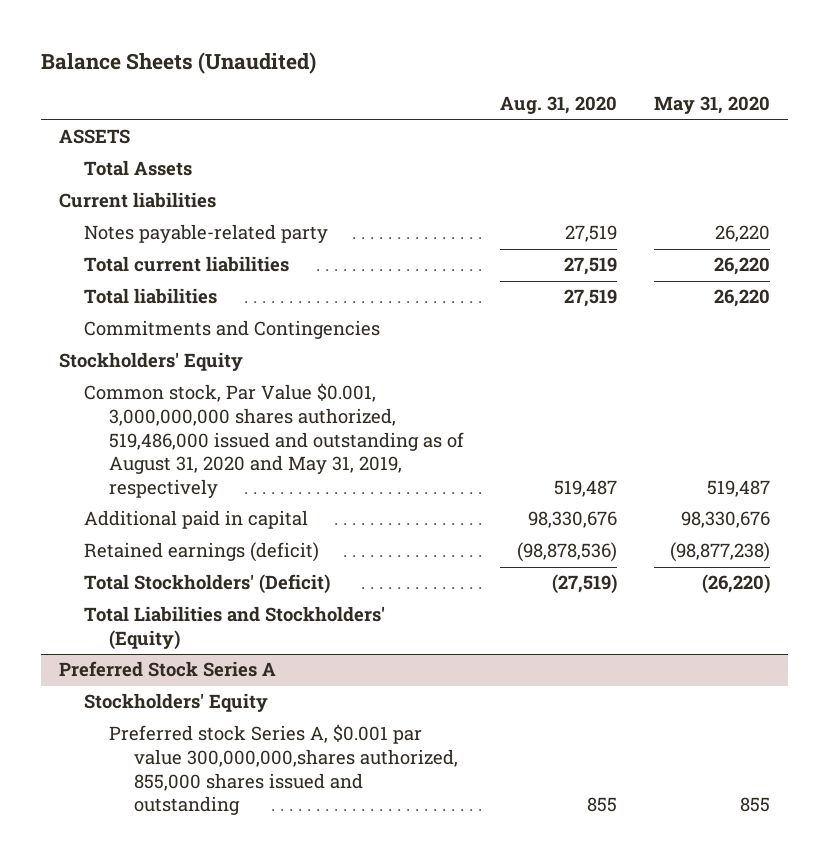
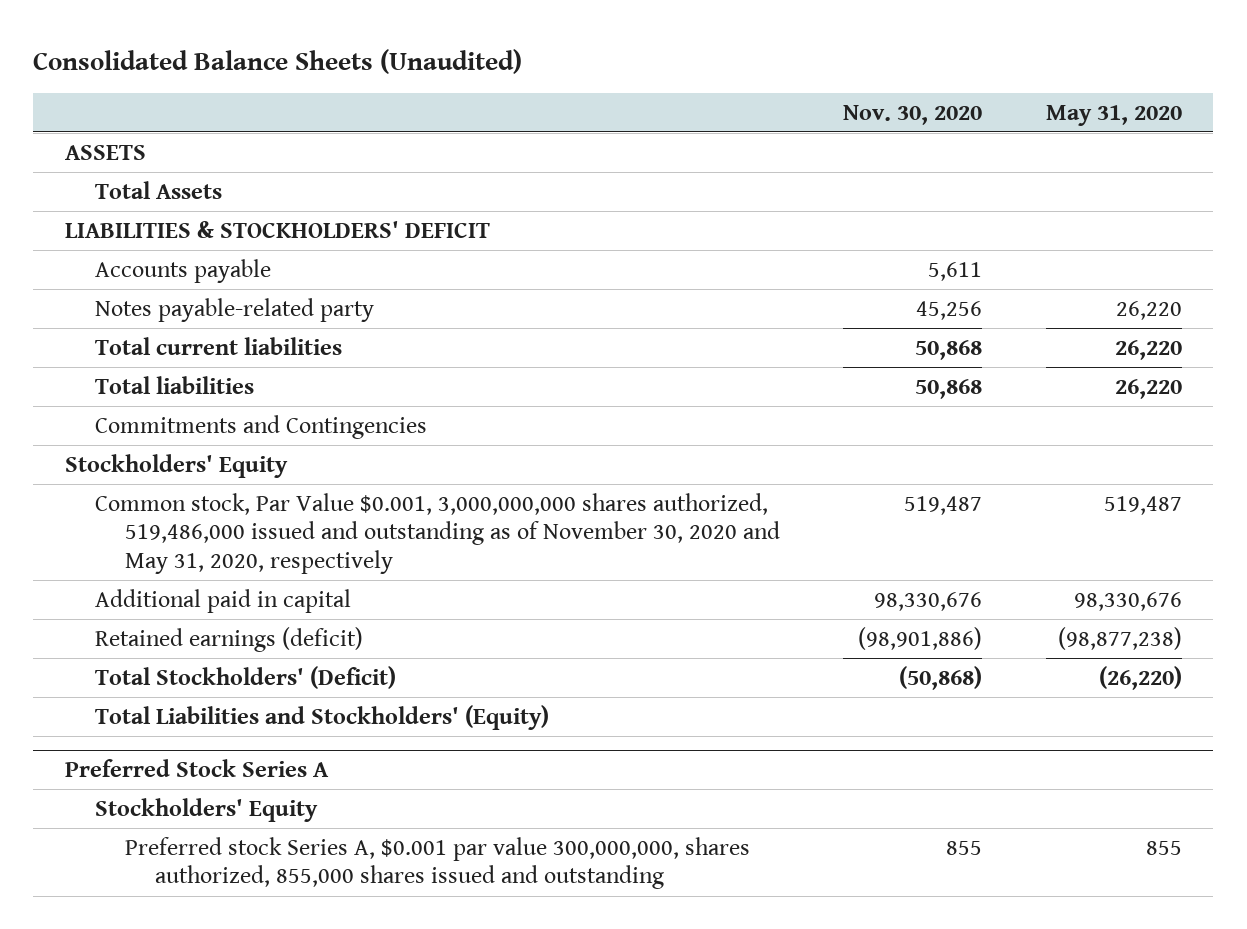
- Balance Sheets (Unaudited)
+ Consolidated Balance Sheets (Unaudited)
- | Aug. 31, 2020 | May 31, 2020
+ | Nov. 30, 2020 | May 31, 2020
- Current liabilities
+ LIABILITIES & STOCKHOLDERS' DEFICIT
+ Accounts payable | 5,611 |
- Common stock, Par Value $0.001, 3,000,000,000 shares authorized, 519,486,000 issued and outstanding as of August 31, 2020 and May 31, 2019, respectively | 519,487 | 519,487
+ Common stock, Par Value $0.001, 3,000,000,000 shares authorized, 519,486,000 issued and outstanding as of November 30, 2020 and May 31, 2020, respectively | 519,487 | 519,487
@ Preferred Stock Series A
- Preferred stock Series A, $0.001 par value 300,000,000,shares authorized, 855,000 shares issued and outstanding | 855 | 855
+ Preferred stock Series A, $0.001 par value 300,000,000, shares authorized, 855,000 shares issued and outstanding | 855 | 855

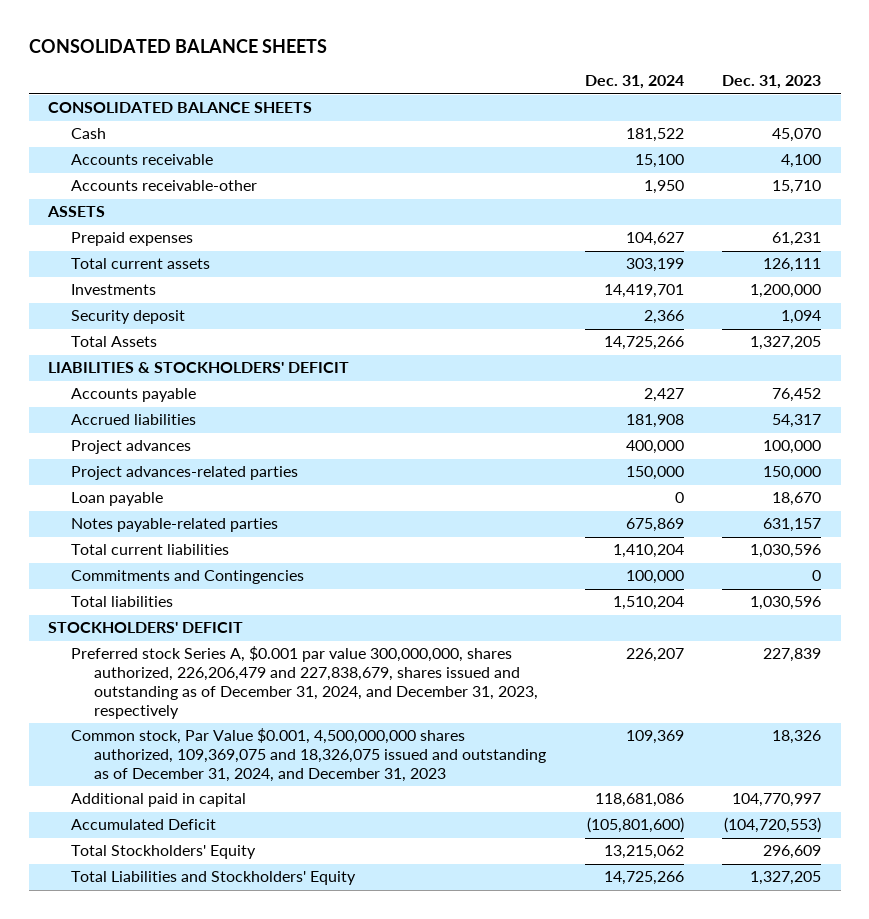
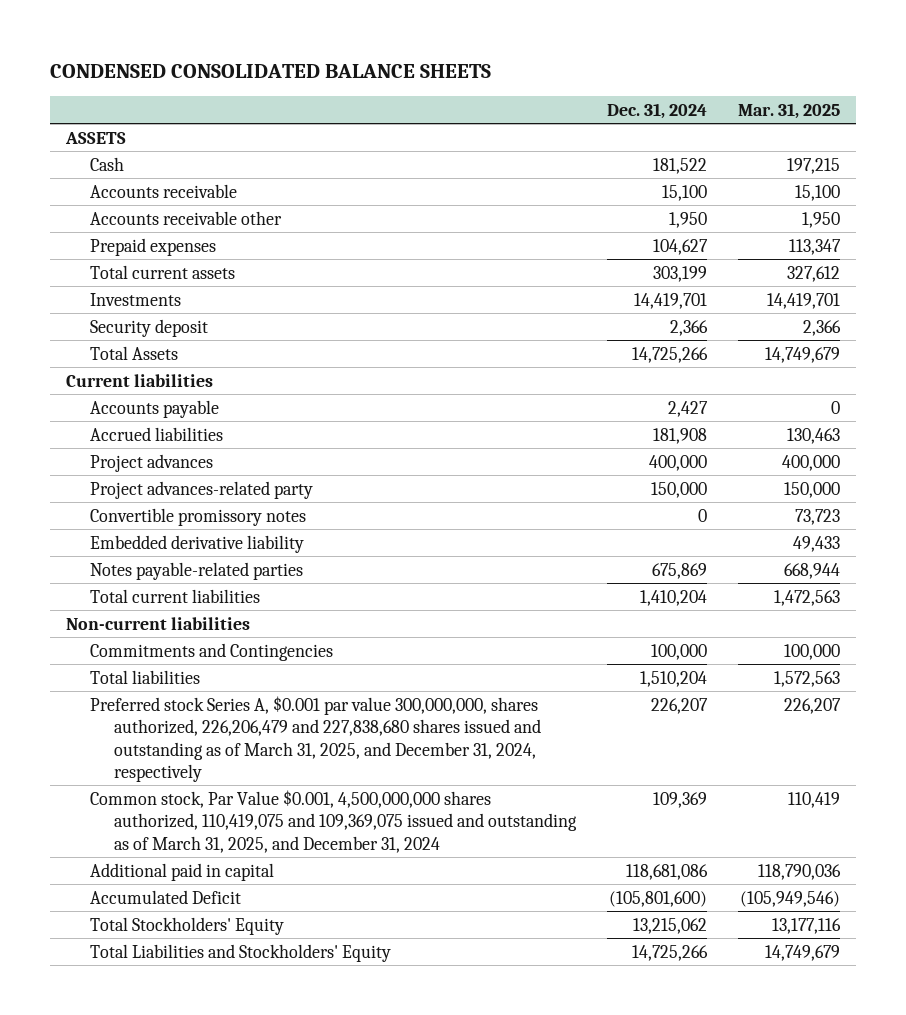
- CONSOLIDATED BALANCE SHEETS
+ CONDENSED CONSOLIDATED BALANCE SHEETS
- | Dec. 31, 2024 | Dec. 31, 2023
+ | Dec. 31, 2024 | Mar. 31, 2025
- CONSOLIDATED BALANCE SHEETS
moved up: ASSETS
- Accounts receivable-other | 1,950 | 15,710
+ Accounts receivable other | 1,950 | 1,950
- LIABILITIES & STOCKHOLDERS' DEFICIT
+ Current liabilities
- Project advances-related parties | 150,000 | 150,000
- Loan payable | 0 | 18,670
+ Project advances-related party | 150,000 | 150,000
+ Convertible promissory notes | 0 | 73,723
+ Embedded derivative liability | | 49,433
+ Non-current liabilities
- STOCKHOLDERS' DEFICIT
- Preferred stock Series A, $0.001 par value 300,000,000, shares authorized, 226,206,479 and 227,838,679, shares issued and outstanding as of December 31, 2024, and December 31, 2023, respectively | 226,207 | 227,839
- Common stock, Par Value $0.001, 4,500,000,000 shares authorized, 109,369,075 and 18,326,075 issued and outstanding as of December 31, 2024, and December 31, 2023 | 109,369 | 18,326
+ Preferred stock Series A, $0.001 par value 300,000,000, shares authorized, 226,206,479 and 227,838,680 shares issued and outstanding as of March 31, 2025, and December 31, 2024, respectively | 226,207 | 226,207
+ Common stock, Par Value $0.001, 4,500,000,000 shares authorized, 110,419,075 and 109,369,075 issued and outstanding as of March 31, 2025, and December 31, 2024 | 109,369 | 110,419

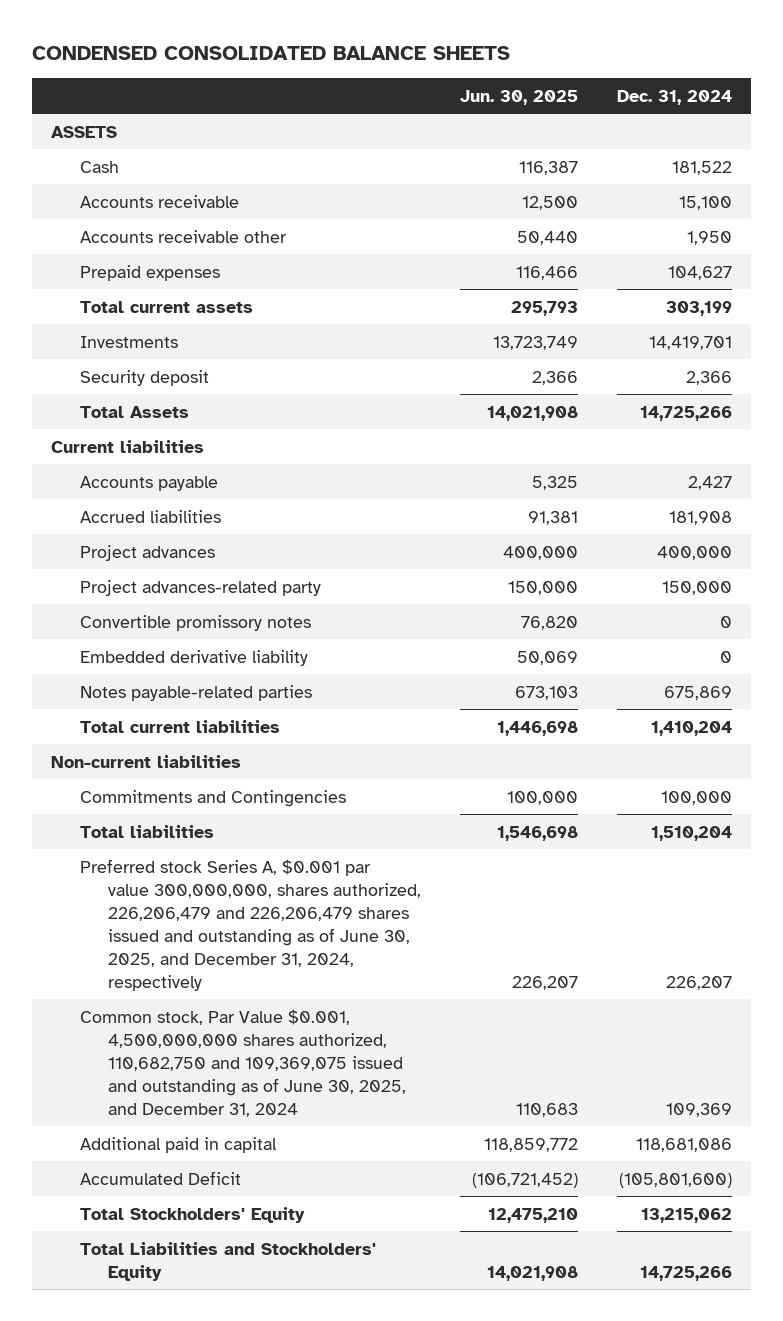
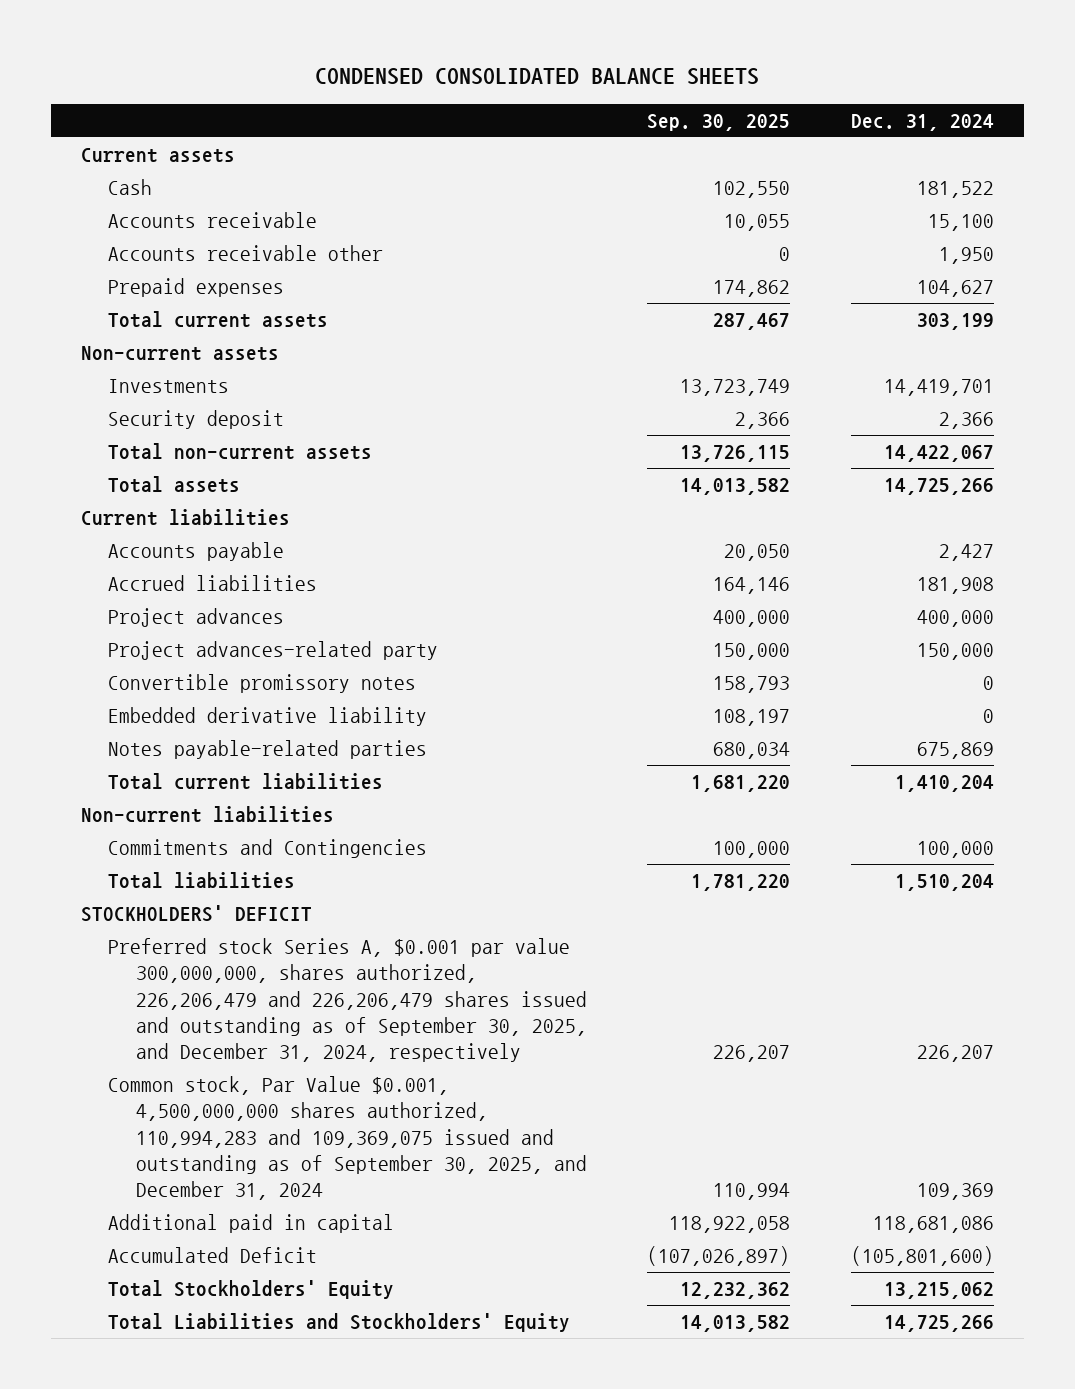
- | Jun. 30, 2025 | Dec. 31, 2024
+ | Sep. 30, 2025 | Dec. 31, 2024
- ASSETS
+ Current assets
+ Non-current assets
- Total Assets | 14,021,908 | 14,725,266
+ Total non-current assets | 13,726,115 | 14,422,067
+ Total assets | 14,013,582 | 14,725,266
- Preferred stock Series A, $0.001 par value 300,000,000, shares authorized, 226,206,479 and 226,206,479 shares issued and outstanding as of June 30, 2025, and December 31, 2024, respectively | 226,207 | 226,207
- Common stock, Par Value $0.001, 4,500,000,000 shares authorized, 110,682,750 and 109,369,075 issued and outstanding as of June 30, 2025, and December 31, 2024 | 110,683 | 109,369
+ STOCKHOLDERS' DEFICIT
+ Preferred stock Series A, $0.001 par value 300,000,000, shares authorized, 226,206,479 and 226,206,479 shares issued and outstanding as of September 30, 2025, and December 31, 2024, respectively | 226,207 | 226,207
+ Common stock, Par Value $0.001, 4,500,000,000 shares authorized, 110,994,283 and 109,369,075 issued and outstanding as of September 30, 2025, and December 31, 2024 | 110,994 | 109,369

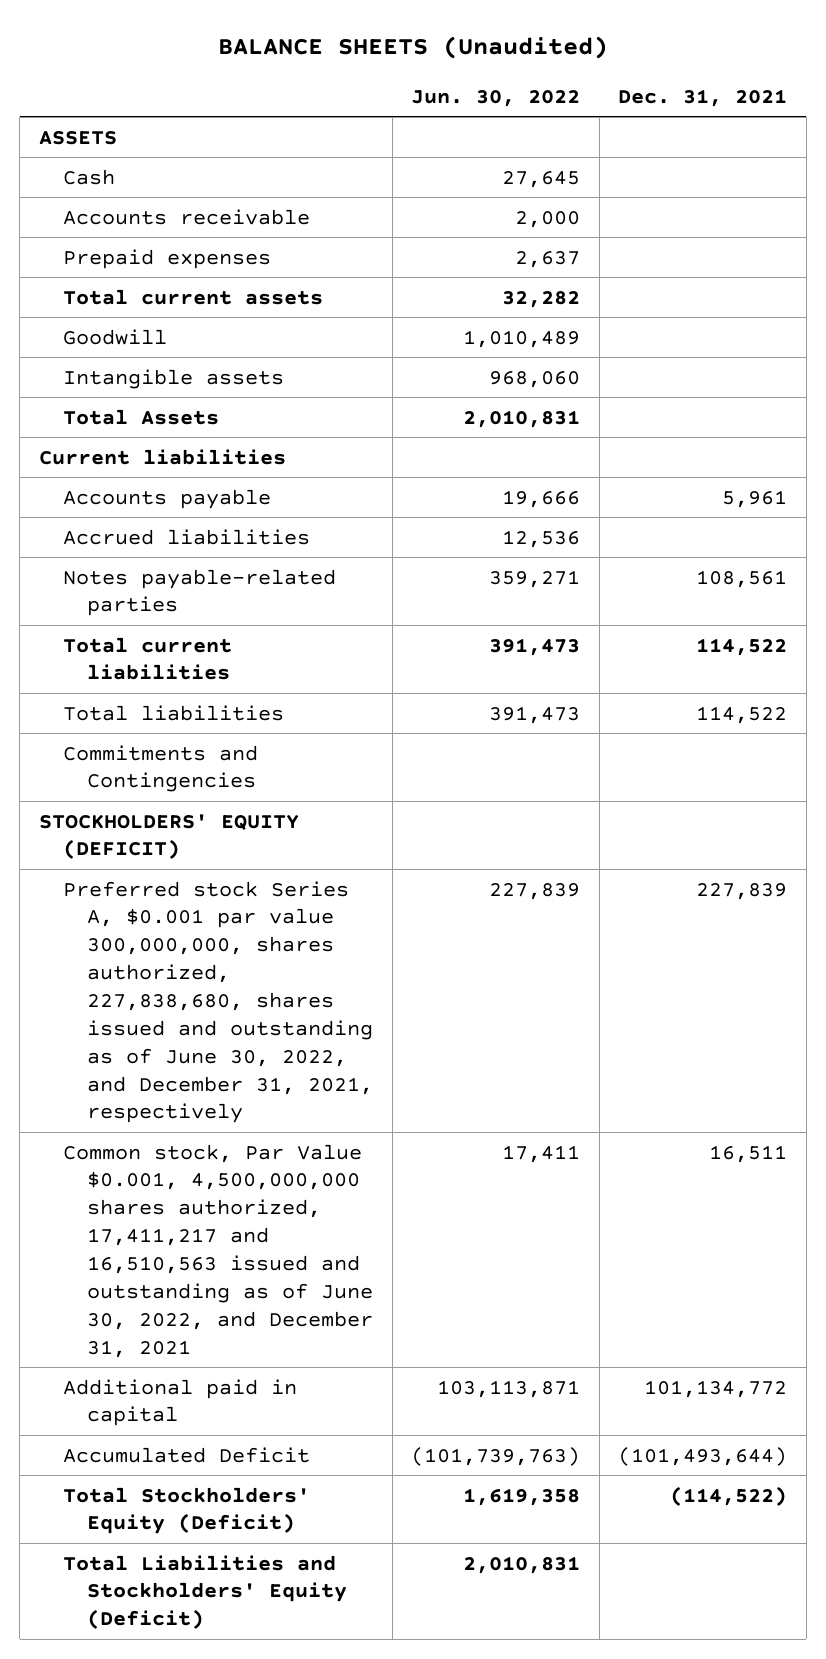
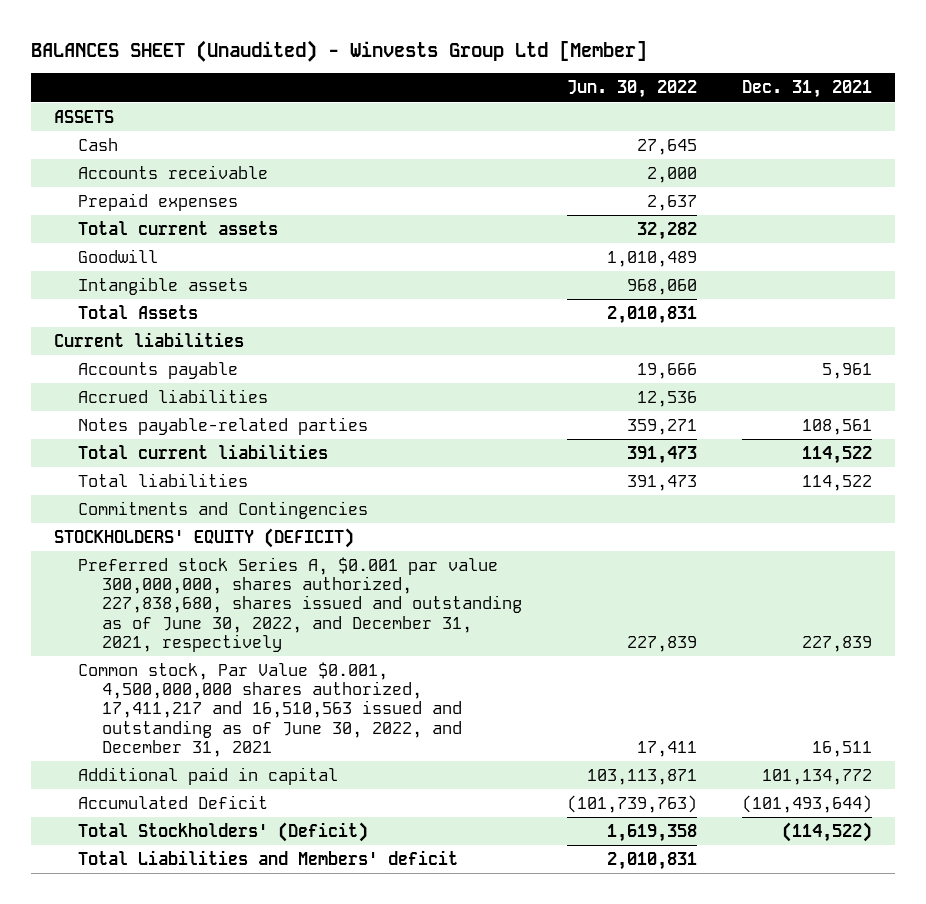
- BALANCE SHEETS (Unaudited)
+ BALANCES SHEET (Unaudited) - Winvests Group Ltd [Member]
- Total Stockholders' Equity (Deficit) | 1,619,358 | (114,522)
- Total Liabilities and Stockholders' Equity (Deficit) | 2,010,831 |
+ Total Stockholders' (Deficit) | 1,619,358 | (114,522)
+ Total Liabilities and Members' deficit | 2,010,831 |

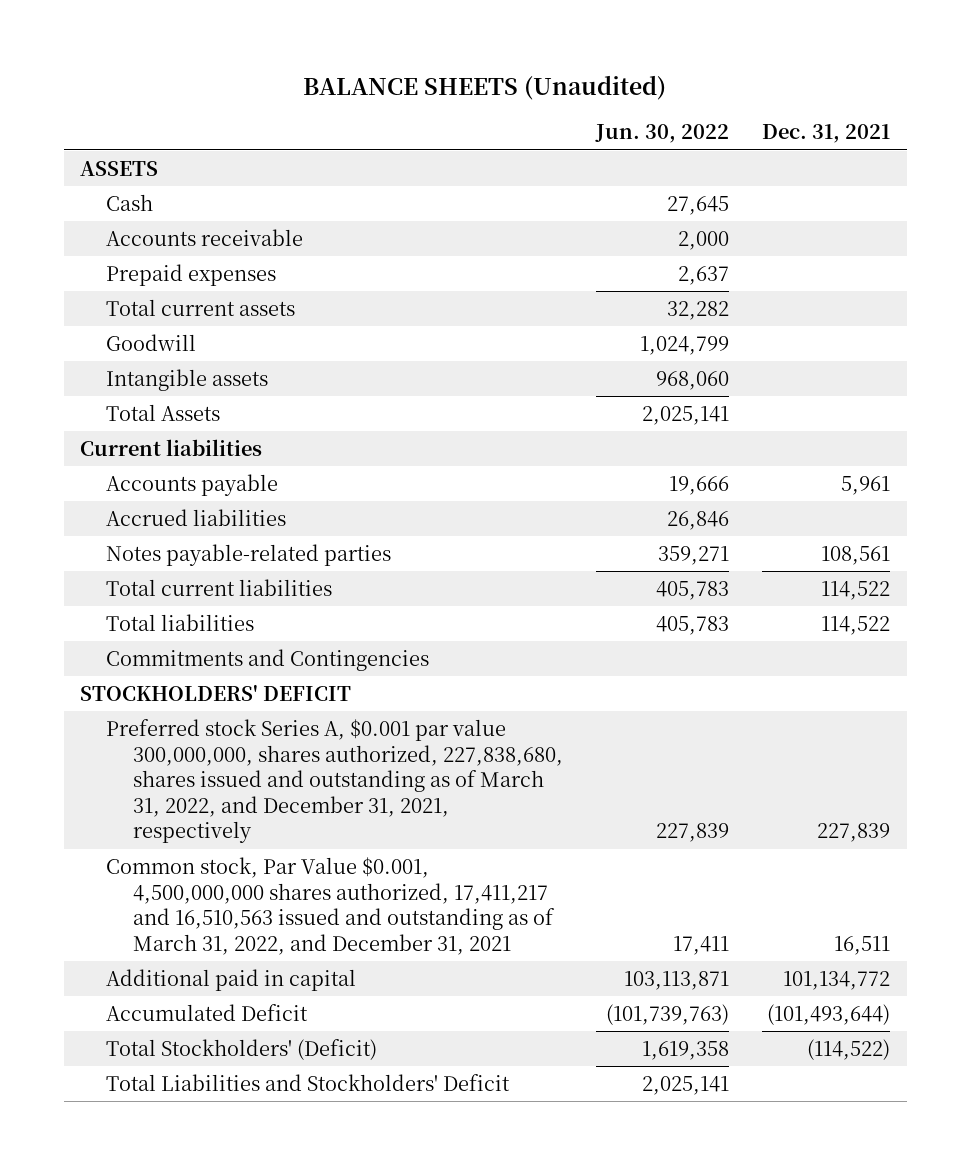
- BALANCES SHEET (Unaudited) - Winvests Group Ltd [Member]
+ BALANCE SHEETS (Unaudited)
- Goodwill | 1,010,489 |
+ Goodwill | 1,024,799 |
- Total Assets | 2,010,831 |
+ Total Assets | 2,025,141 |
- Accrued liabilities | 12,536 |
+ Accrued liabilities | 26,846 |
- Total current liabilities | 391,473 | 114,522
- Total liabilities | 391,473 | 114,522
+ Total current liabilities | 405,783 | 114,522
+ Total liabilities | 405,783 | 114,522
- STOCKHOLDERS' EQUITY (DEFICIT)
- Preferred stock Series A, $0.001 par value 300,000,000, shares authorized, 227,838,680, shares issued and outstanding as of June 30, 2022, and December 31, 2021, respectively | 227,839 | 227,839
- Common stock, Par Value $0.001, 4,500,000,000 shares authorized, 17,411,217 and 16,510,563 issued and outstanding as of June 30, 2022, and December 31, 2021 | 17,411 | 16,511
+ STOCKHOLDERS' DEFICIT
+ Preferred stock Series A, $0.001 par value 300,000,000, shares authorized, 227,838,680, shares issued and outstanding as of March 31, 2022, and December 31, 2021, respectively | 227,839 | 227,839
+ Common stock, Par Value $0.001, 4,500,000,000 shares authorized, 17,411,217 and 16,510,563 issued and outstanding as of March 31, 2022, and December 31, 2021 | 17,411 | 16,511
- Total Liabilities and Members' deficit | 2,010,831 |
+ Total Liabilities and Stockholders' Deficit | 2,025,141 |

